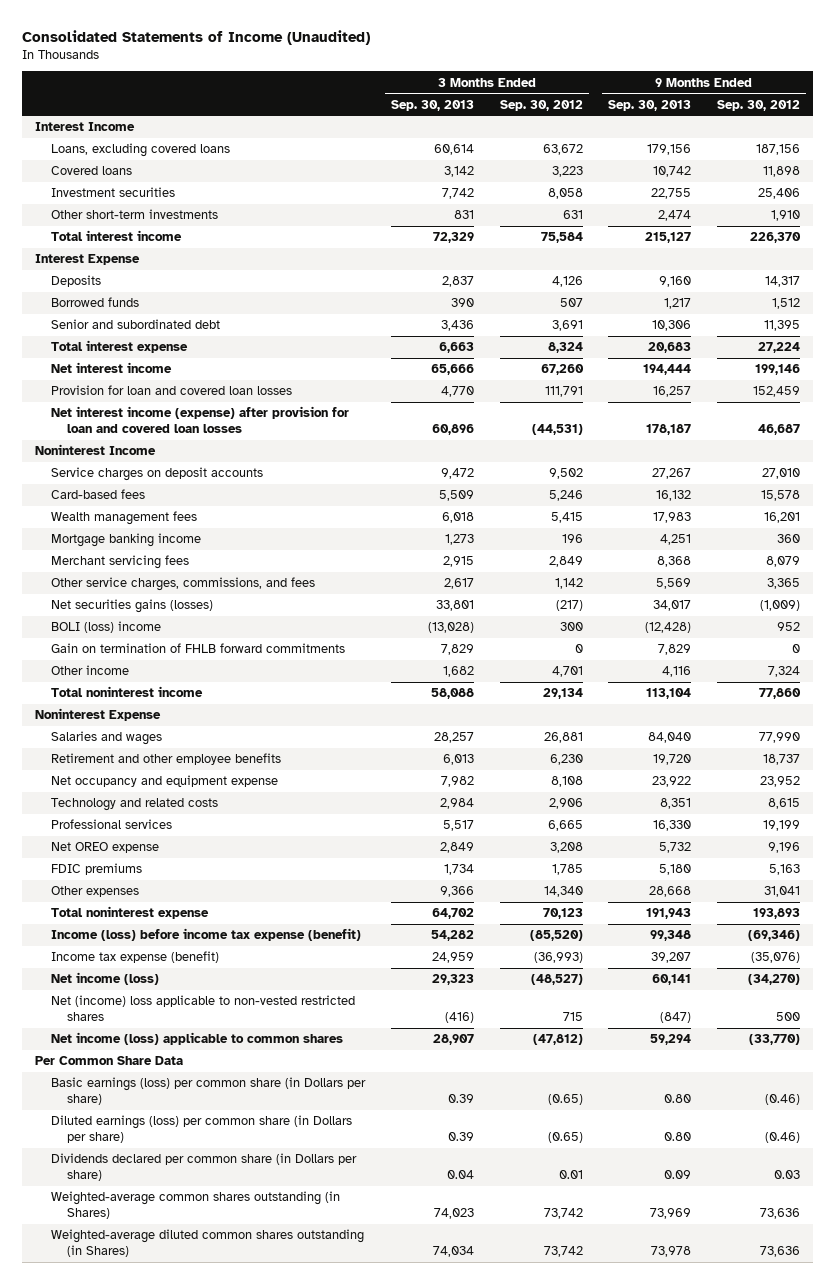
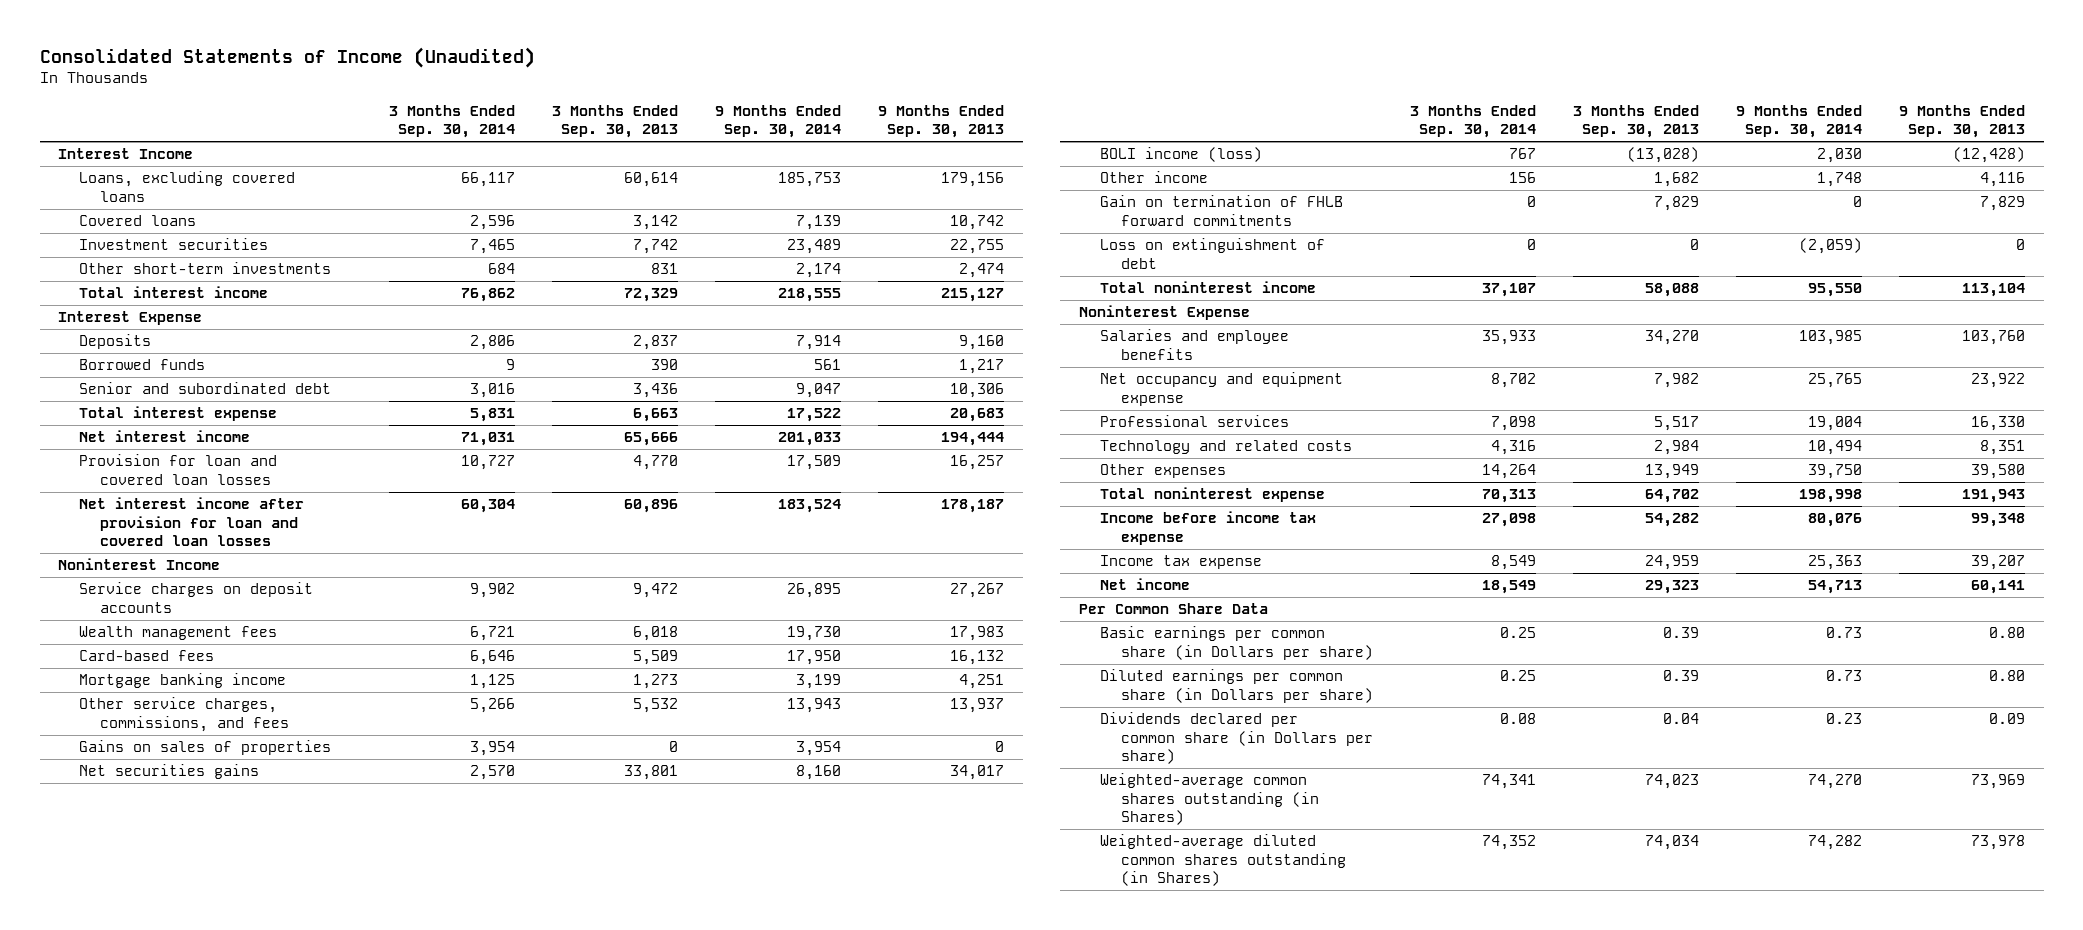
- | 3 Months Ended Sep. 30, 2013 | 3 Months Ended Sep. 30, 2012 | 9 Months Ended Sep. 30, 2013 | 9 Months Ended Sep. 30, 2012
+ | 3 Months Ended Sep. 30, 2014 | 3 Months Ended Sep. 30, 2013 | 9 Months Ended Sep. 30, 2014 | 9 Months Ended Sep. 30, 2013
- Net interest income (expense) after provision for loan and covered loan losses | 60,896 | (44,531) | 178,187 | 46,687
+ Net interest income after provision for loan and covered loan losses | 60,304 | 60,896 | 183,524 | 178,187
moved down: Card-based fees | 6,646 | 5,509 | 17,950 | 16,132
- Merchant servicing fees | 2,915 | 2,849 | 8,368 | 8,079
- Other service charges, commissions, and fees | 2,617 | 1,142 | 5,569 | 3,365
- Net securities gains (losses) | 33,801 | (217) | 34,017 | (1,009)
- BOLI (loss) income | (13,028) | 300 | (12,428) | 952
+ Other service charges, commissions, and fees | 5,266 | 5,532 | 13,943 | 13,937
+ Gains on sales of properties | 3,954 | 0 | 3,954 | 0
+ Net securities gains | 2,570 | 33,801 | 8,160 | 34,017
+ BOLI income (loss) | 767 | (13,028) | 2,030 | (12,428)
moved down: Gain on termination of FHLB forward commitments | 0 | 7,829 | 0 | 7,829
+ Loss on extinguishment of debt | 0 | 0 | (2,059) | 0
- Salaries and wages | 28,257 | 26,881 | 84,040 | 77,990
- Retirement and other employee benefits | 6,013 | 6,230 | 19,720 | 18,737
+ Salaries and employee benefits | 35,933 | 34,270 | 103,985 | 103,760
- Net OREO expense | 2,849 | 3,208 | 5,732 | 9,196
- FDIC premiums | 1,734 | 1,785 | 5,180 | 5,163
- Other expenses | 9,366 | 14,340 | 28,668 | 31,041
moved down: Technology and related costs | 4,316 | 2,984 | 10,494 | 8,351
+ Other expenses | 14,264 | 13,949 | 39,750 | 39,580
- Income (loss) before income tax expense (benefit) | 54,282 | (85,520) | 99,348 | (69,346)
- Income tax expense (benefit) | 24,959 | (36,993) | 39,207 | (35,076)
- Net income (loss) | 29,323 | (48,527) | 60,141 | (34,270)
- Net (income) loss applicable to non-vested restricted shares | (416) | 715 | (847) | 500
- Net income (loss) applicable to common shares | 28,907 | (47,812) | 59,294 | (33,770)
+ Income before income tax expense | 27,098 | 54,282 | 80,076 | 99,348
+ Income tax expense | 8,549 | 24,959 | 25,363 | 39,207
+ Net income | 18,549 | 29,323 | 54,713 | 60,141
- Basic earnings (loss) per common share (in Dollars per share) | 0.39 | (0.65) | 0.80 | (0.46)
- Diluted earnings (loss) per common share (in Dollars per share) | 0.39 | (0.65) | 0.80 | (0.46)
+ Basic earnings per common share (in Dollars per share) | 0.25 | 0.39 | 0.73 | 0.80
+ Diluted earnings per common share (in Dollars per share) | 0.25 | 0.39 | 0.73 | 0.80

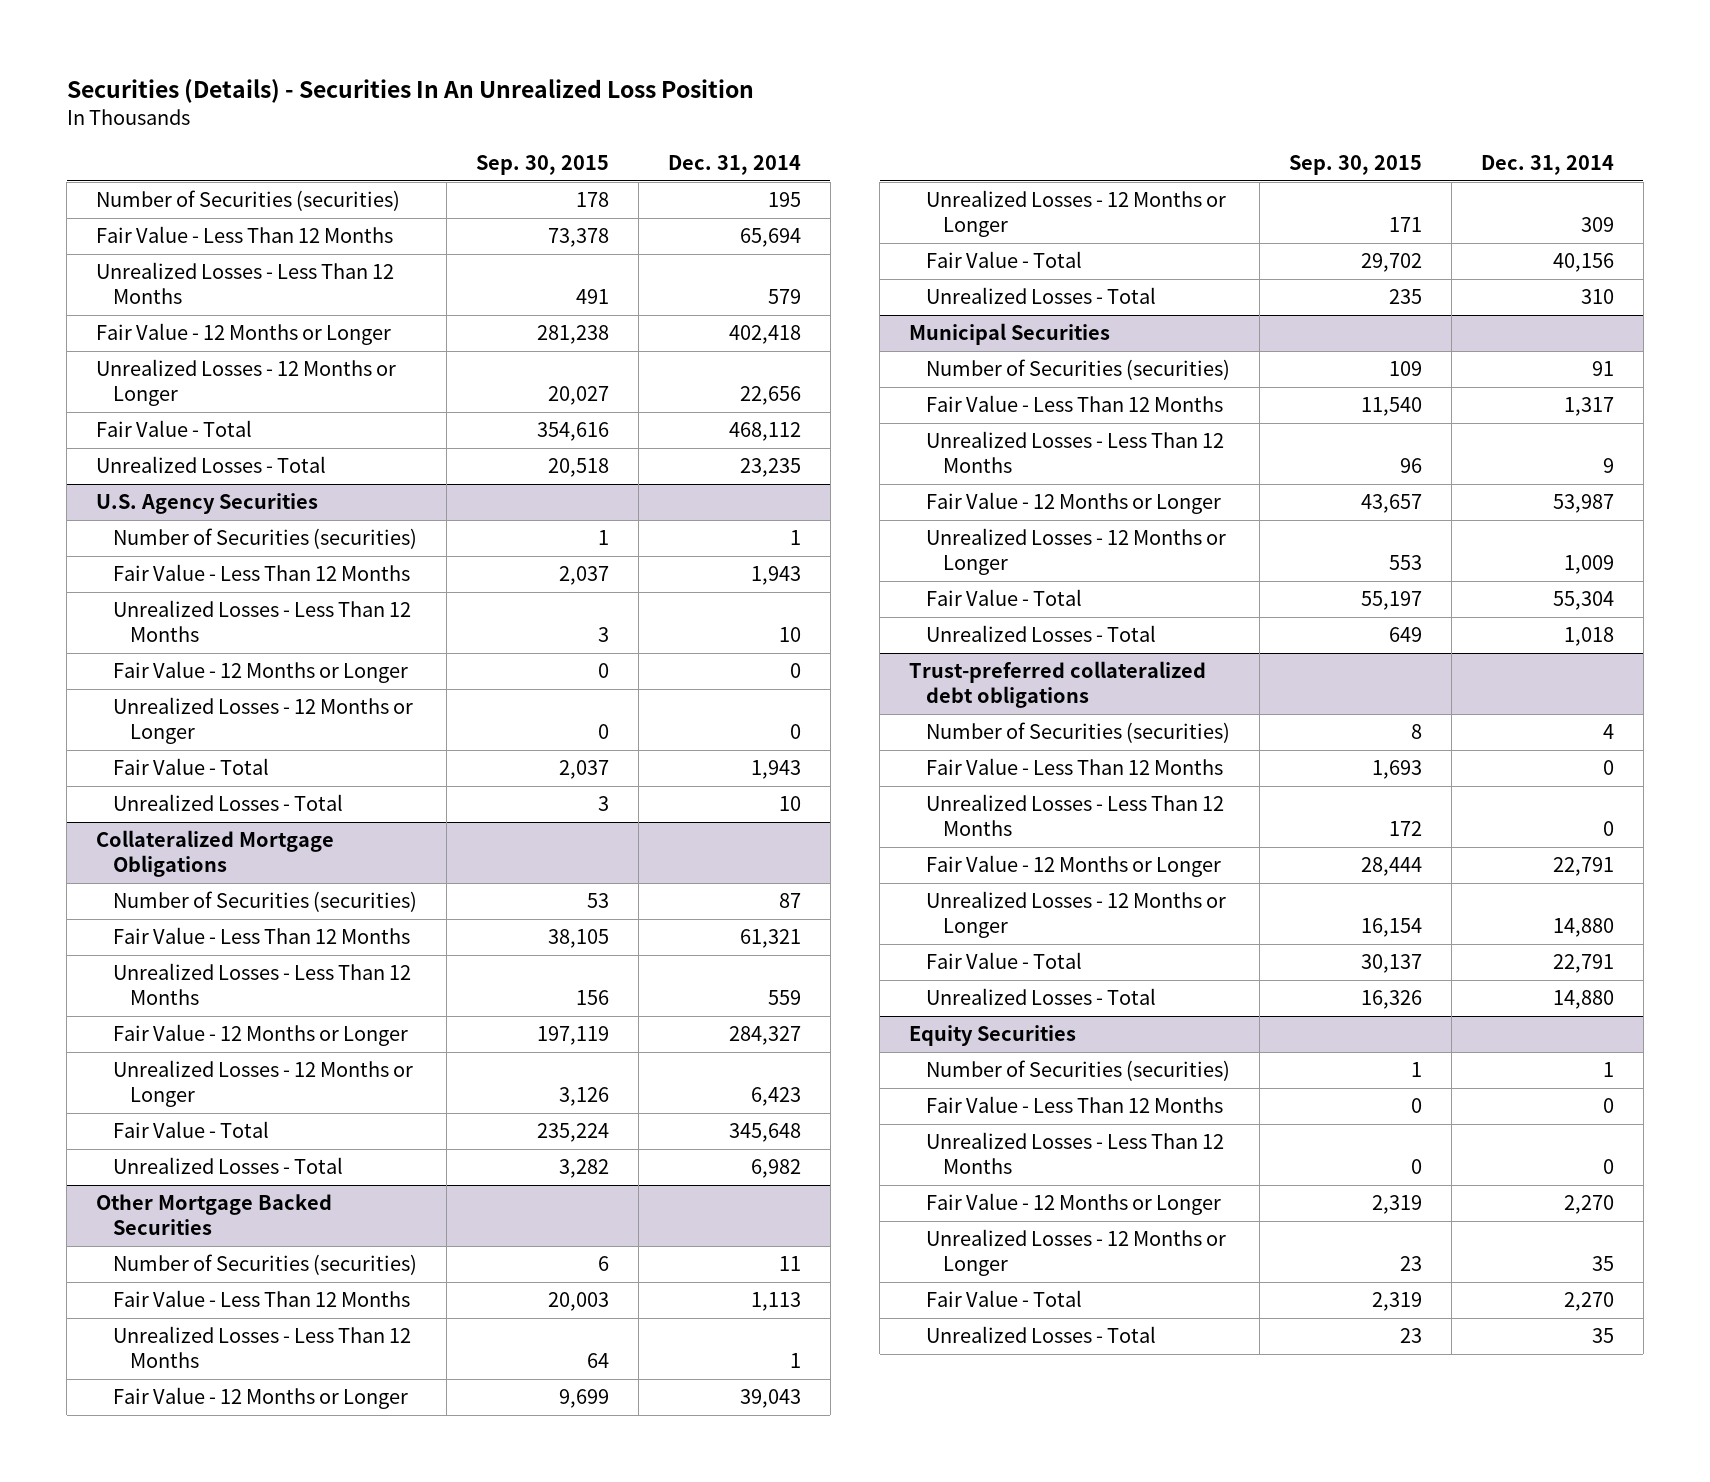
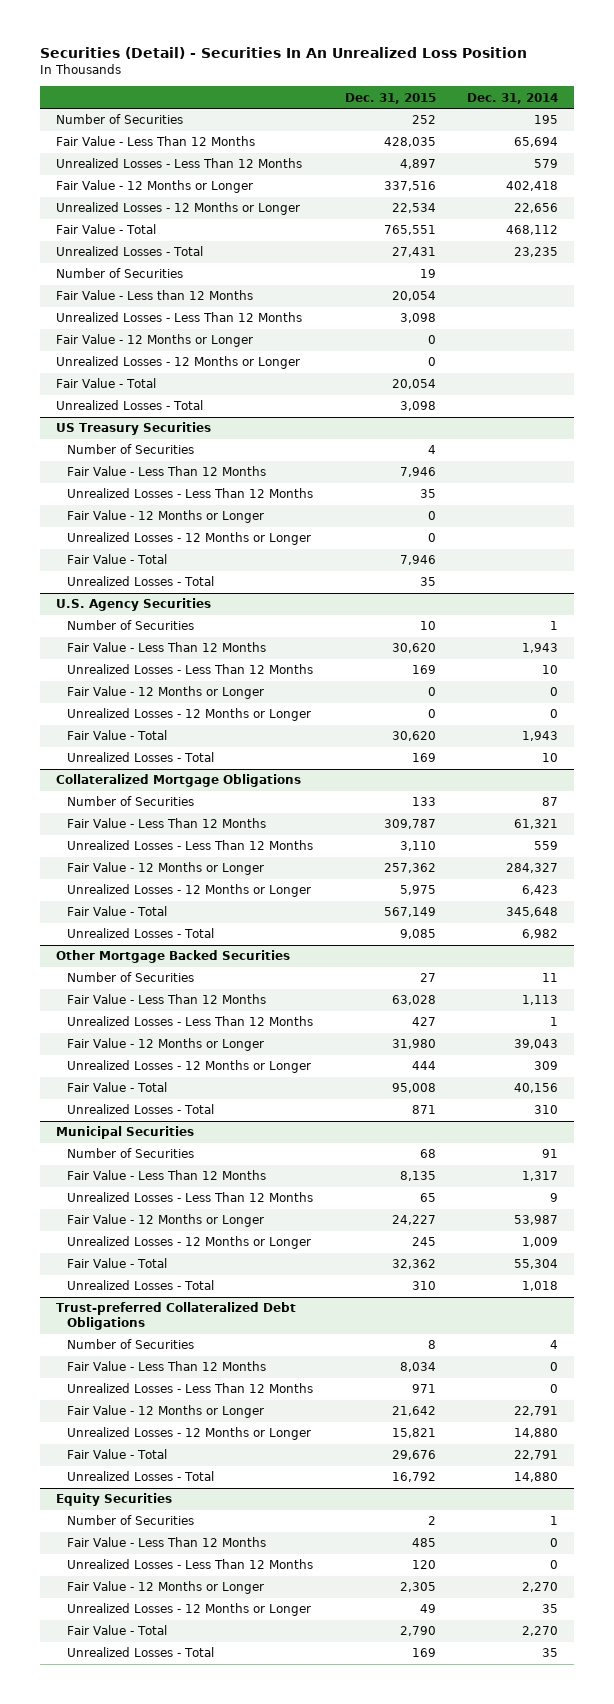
- Securities (Details) - Securities In An Unrealized Loss Position
+ Securities (Detail) - Securities In An Unrealized Loss Position
- | Sep. 30, 2015 | Dec. 31, 2014
+ | Dec. 31, 2015 | Dec. 31, 2014
- Number of Securities (securities) | 178 | 195
+ Number of Securities | 252 | 195
+ Number of Securities | 19 |
+ Fair Value - Less than 12 Months | 20,054 |
+ Unrealized Losses - Less Than 12 Months | 3,098 |
+ Fair Value - 12 Months or Longer | 0 |
+ Unrealized Losses - 12 Months or Longer | 0 |
+ Fair Value - Total | 20,054 |
+ Unrealized Losses - Total | 3,098 |
+ US Treasury Securities
+ Number of Securities | 4 |
+ Fair Value - Less Than 12 Months | 7,946 |
+ Unrealized Losses - Less Than 12 Months | 35 |
+ Fair Value - 12 Months or Longer | 0 |
+ Unrealized Losses - 12 Months or Longer | 0 |
+ Fair Value - Total | 7,946 |
+ Unrealized Losses - Total | 35 |
@ U.S. Agency Securities
- Number of Securities (securities) | 1 | 1
+ Number of Securities | 10 | 1
@ Collateralized Mortgage Obligations
- Number of Securities (securities) | 53 | 87
+ Number of Securities | 133 | 87
@ Other Mortgage Backed Securities
- Number of Securities (securities) | 6 | 11
+ Number of Securities | 27 | 11
@ Municipal Securities
- Number of Securities (securities) | 109 | 91
+ Number of Securities | 68 | 91
- Trust-preferred collateralized debt obligations
- Number of Securities (securities) | 8 | 4
+ Trust-preferred Collateralized Debt Obligations
+ Number of Securities | 8 | 4
@ Equity Securities
- Number of Securities (securities) | 1 | 1
+ Number of Securities | 2 | 1

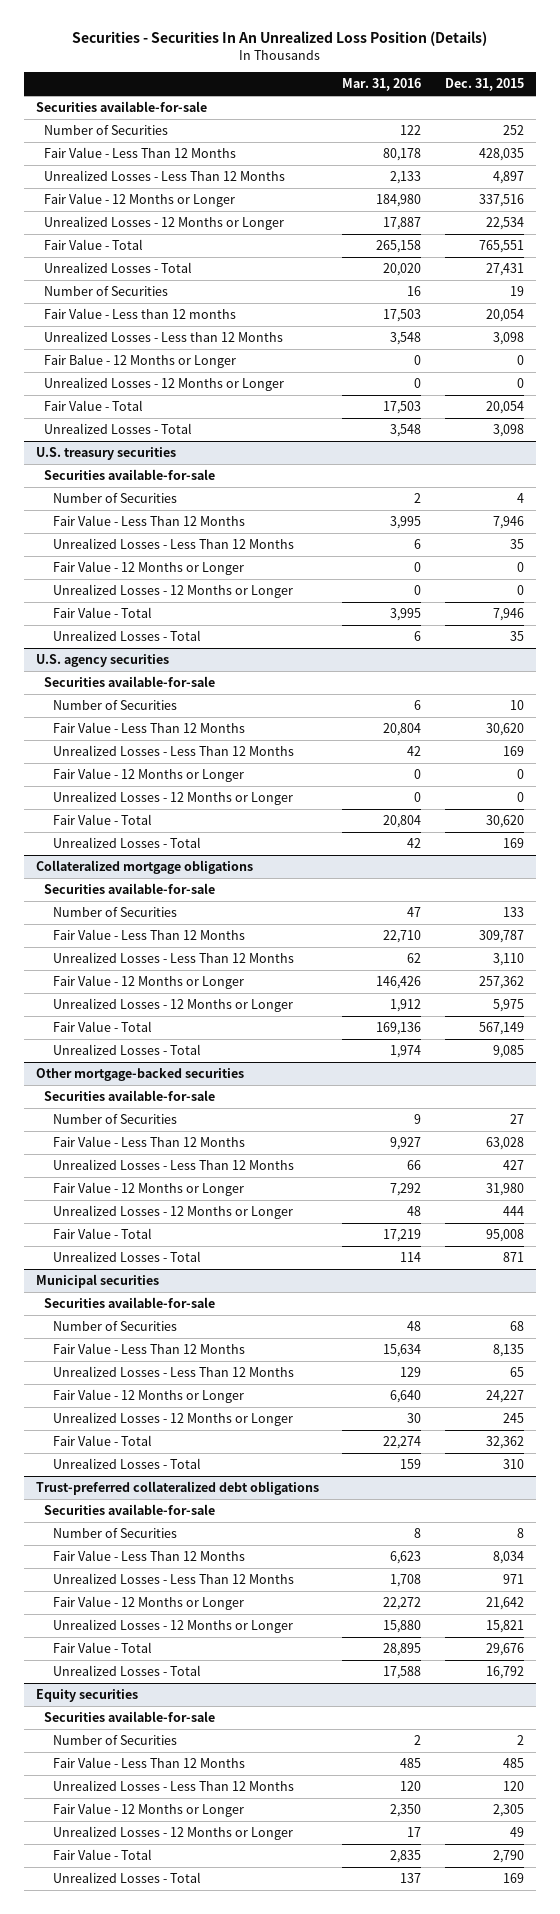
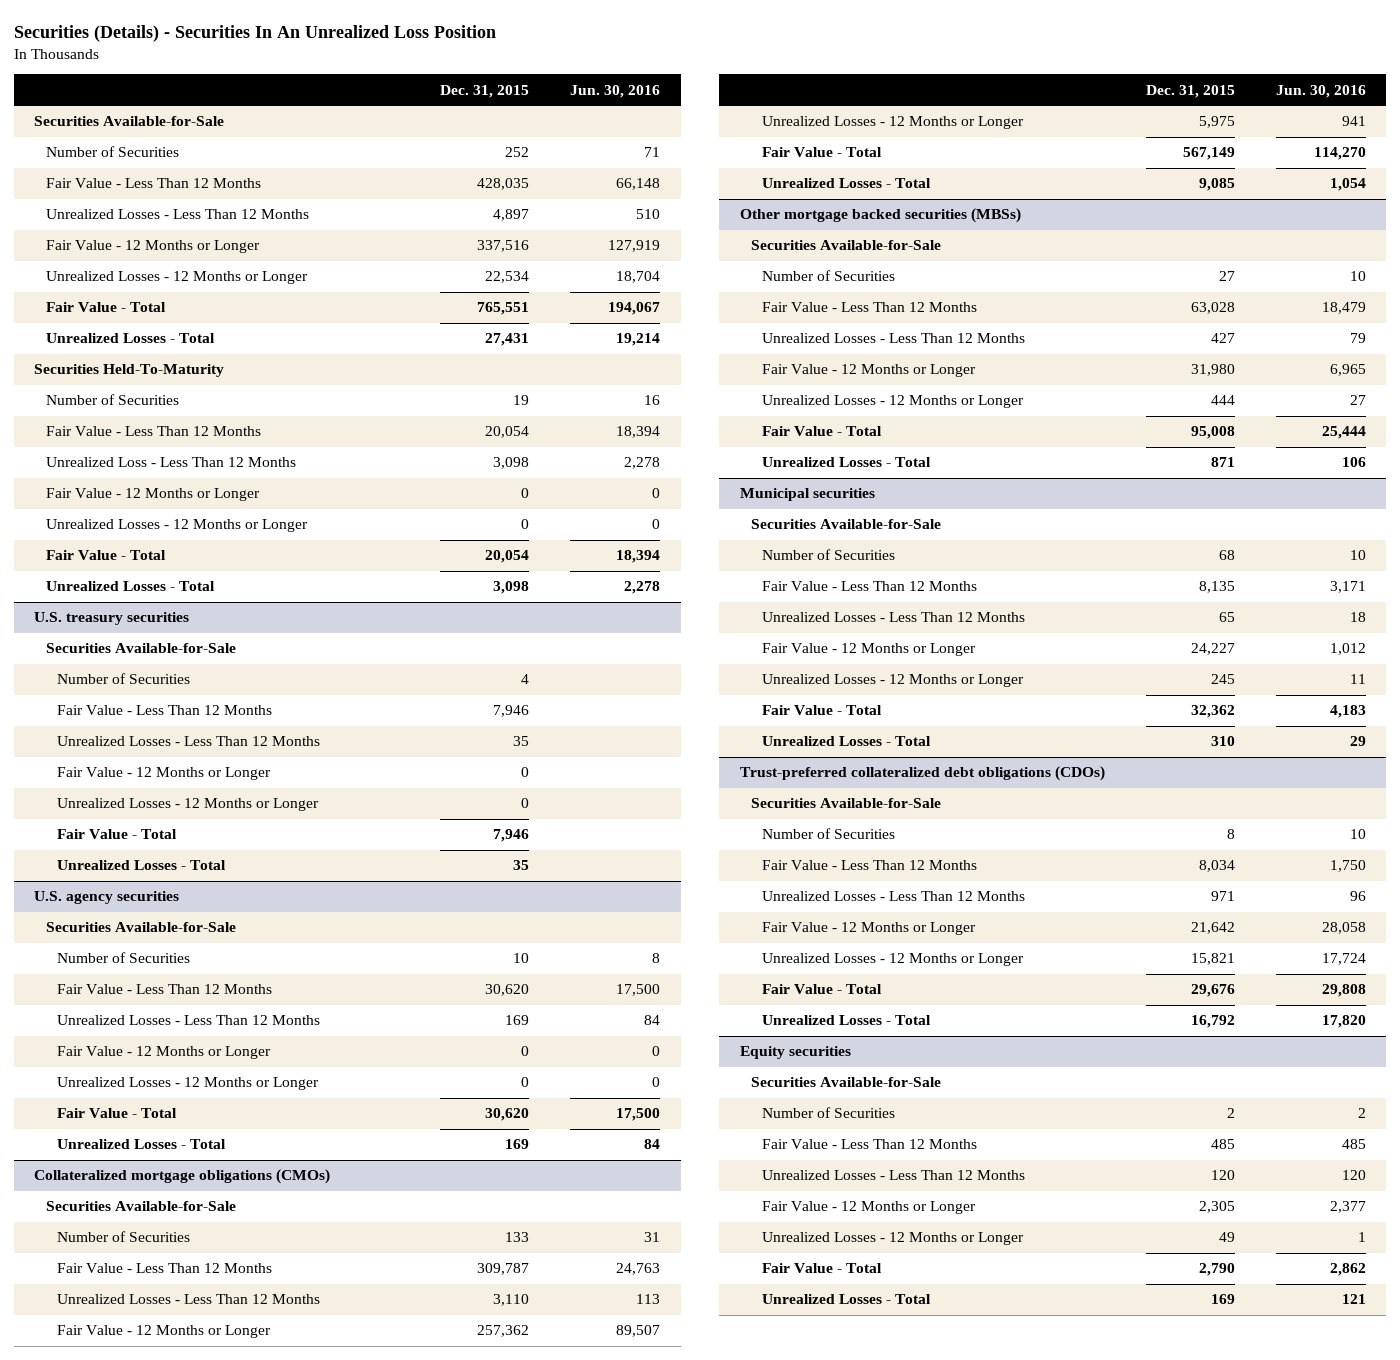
- Securities - Securities In An Unrealized Loss Position (Details)
+ Securities (Details) - Securities In An Unrealized Loss Position
- | Mar. 31, 2016 | Dec. 31, 2015
+ | Dec. 31, 2015 | Jun. 30, 2016
- Securities available-for-sale
+ Securities Available-for-Sale
+ Securities Held-To-Maturity
- Fair Value - Less than 12 months | 17,503 | 20,054
- Unrealized Losses - Less than 12 Months | 3,548 | 3,098
- Fair Balue - 12 Months or Longer | 0 | 0
+ Fair Value - Less Than 12 Months | 20,054 | 18,394
+ Unrealized Loss - Less Than 12 Months | 3,098 | 2,278
+ Fair Value - 12 Months or Longer | 0 | 0
@ U.S. treasury securities
- Securities available-for-sale
+ Securities Available-for-Sale
@ U.S. agency securities
- Securities available-for-sale
+ Securities Available-for-Sale
- Collateralized mortgage obligations
- Securities available-for-sale
+ Collateralized mortgage obligations (CMOs)
+ Securities Available-for-Sale
- Other mortgage-backed securities
- Securities available-for-sale
+ Other mortgage backed securities (MBSs)
+ Securities Available-for-Sale
@ Municipal securities
- Securities available-for-sale
+ Securities Available-for-Sale
- Trust-preferred collateralized debt obligations
- Securities available-for-sale
+ Trust-preferred collateralized debt obligations (CDOs)
+ Securities Available-for-Sale
@ Equity securities
- Securities available-for-sale
+ Securities Available-for-Sale

